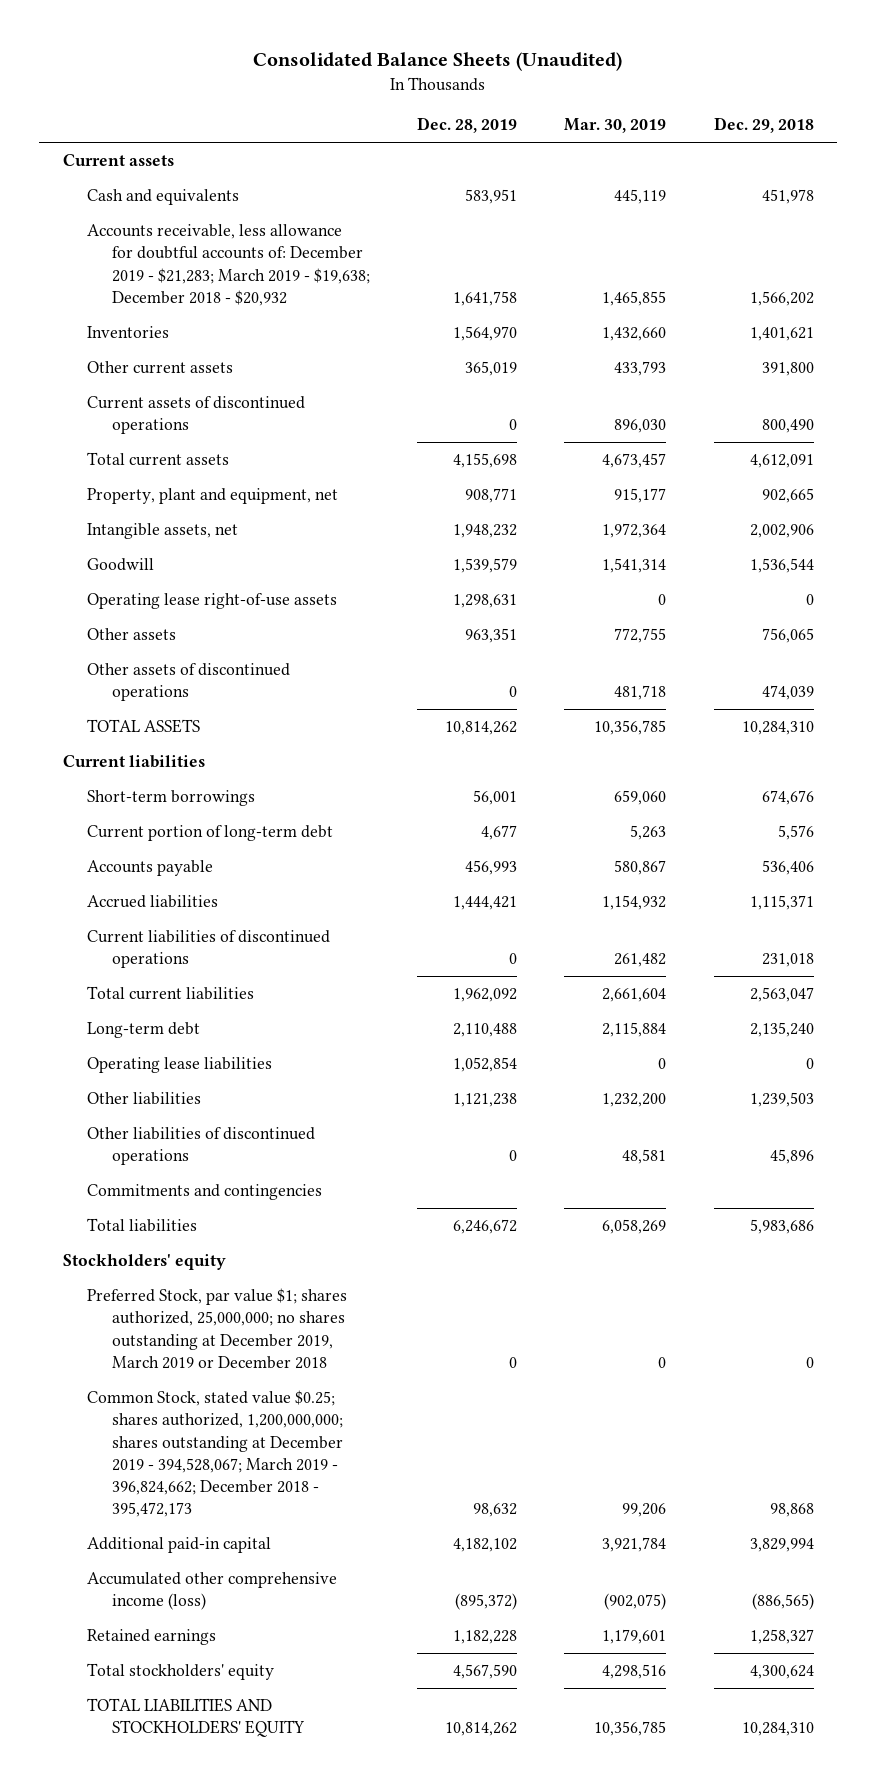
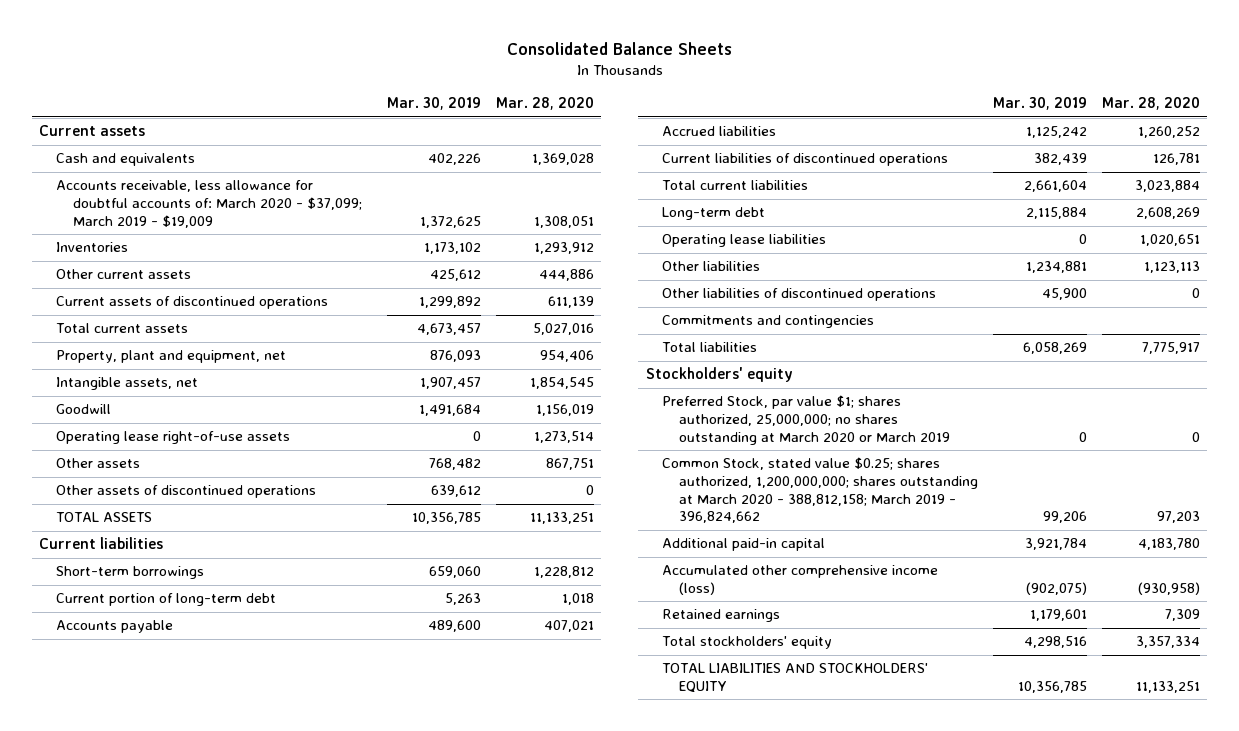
- Consolidated Balance Sheets (Unaudited)
+ Consolidated Balance Sheets
- | Dec. 28, 2019 | Mar. 30, 2019 | Dec. 29, 2018
+ | Mar. 30, 2019 | Mar. 28, 2020
- Cash and equivalents | 583,951 | 445,119 | 451,978
- Accounts receivable, less allowance for doubtful accounts of: December 2019 - $21,283; March 2019 - $19,638; December 2018 - $20,932 | 1,641,758 | 1,465,855 | 1,566,202
- Inventories | 1,564,970 | 1,432,660 | 1,401,621
- Other current assets | 365,019 | 433,793 | 391,800
- Current assets of discontinued operations | 0 | 896,030 | 800,490
+ Cash and equivalents | 402,226 | 1,369,028
+ Accounts receivable, less allowance for doubtful accounts of: March 2020 - $37,099; March 2019 - $19,009 | 1,372,625 | 1,308,051
+ Inventories | 1,173,102 | 1,293,912
+ Other current assets | 425,612 | 444,886
+ Current assets of discontinued operations | 1,299,892 | 611,139
- Property, plant and equipment, net | 908,771 | 915,177 | 902,665
- Intangible assets, net | 1,948,232 | 1,972,364 | 2,002,906
- Goodwill | 1,539,579 | 1,541,314 | 1,536,544
+ Property, plant and equipment, net | 876,093 | 954,406
+ Intangible assets, net | 1,907,457 | 1,854,545
+ Goodwill | 1,491,684 | 1,156,019
- Other assets | 963,351 | 772,755 | 756,065
- Other assets of discontinued operations | 0 | 481,718 | 474,039
+ Other assets | 768,482 | 867,751
+ Other assets of discontinued operations | 639,612 | 0
- Accounts payable | 456,993 | 580,867 | 536,406
- Accrued liabilities | 1,444,421 | 1,154,932 | 1,115,371
- Current liabilities of discontinued operations | 0 | 261,482 | 231,018
+ Accounts payable | 489,600 | 407,021
+ Accrued liabilities | 1,125,242 | 1,260,252
+ Current liabilities of discontinued operations | 382,439 | 126,781
- Other liabilities | 1,121,238 | 1,232,200 | 1,239,503
- Other liabilities of discontinued operations | 0 | 48,581 | 45,896
+ Other liabilities | 1,234,881 | 1,123,113
+ Other liabilities of discontinued operations | 45,900 | 0
- Preferred Stock, par value $1; shares authorized, 25,000,000; no shares outstanding at December 2019, March 2019 or December 2018 | 0 | 0 | 0
- Common Stock, stated value $0.25; shares authorized, 1,200,000,000; shares outstanding at December 2019 - 394,528,067; March 2019 - 396,824,662; December 2018 - 395,472,173 | 98,632 | 99,206 | 98,868
+ Preferred Stock, par value $1; shares authorized, 25,000,000; no shares outstanding at March 2020 or March 2019 | 0 | 0
+ Common Stock, stated value $0.25; shares authorized, 1,200,000,000; shares outstanding at March 2020 - 388,812,158; March 2019 - 396,824,662 | 99,206 | 97,203

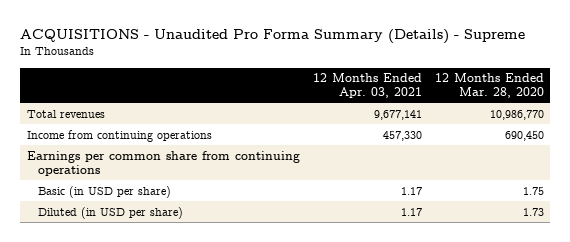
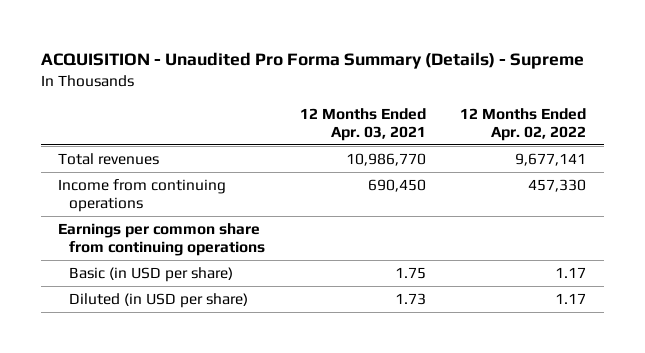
- ACQUISITIONS - Unaudited Pro Forma Summary (Details) - Supreme
+ ACQUISITION - Unaudited Pro Forma Summary (Details) - Supreme
- | 12 Months Ended Apr. 03, 2021 | 12 Months Ended Mar. 28, 2020
+ | 12 Months Ended Apr. 03, 2021 | 12 Months Ended Apr. 02, 2022
- Total revenues | 9,677,141 | 10,986,770
- Income from continuing operations | 457,330 | 690,450
+ Total revenues | 10,986,770 | 9,677,141
+ Income from continuing operations | 690,450 | 457,330
- Basic (in USD per share) | 1.17 | 1.75
- Diluted (in USD per share) | 1.17 | 1.73
+ Basic (in USD per share) | 1.75 | 1.17
+ Diluted (in USD per share) | 1.73 | 1.17

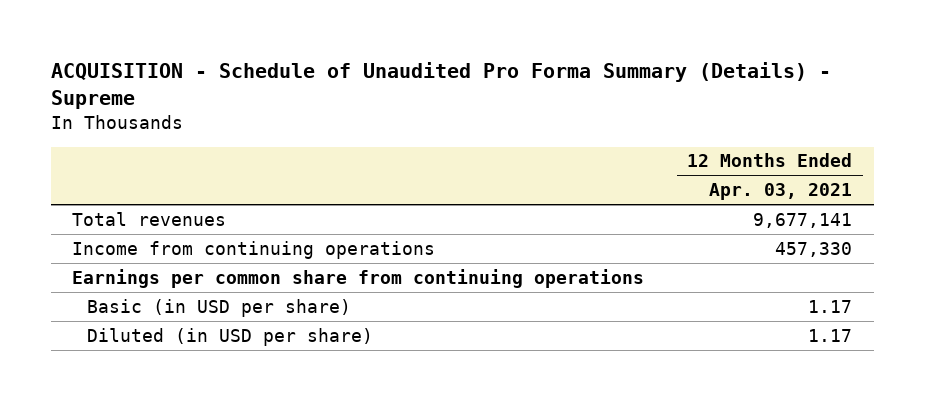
- ACQUISITION - Unaudited Pro Forma Summary (Details) - Supreme
+ ACQUISITION - Schedule of Unaudited Pro Forma Summary (Details) - Supreme
- | 12 Months Ended Apr. 03, 2021 | 12 Months Ended Apr. 02, 2022
+ | 12 Months Ended Apr. 03, 2021
- Total revenues | 10,986,770 | 9,677,141
- Income from continuing operations | 690,450 | 457,330
+ Total revenues | 9,677,141
+ Income from continuing operations | 457,330
- Basic (in USD per share) | 1.75 | 1.17
- Diluted (in USD per share) | 1.73 | 1.17
+ Basic (in USD per share) | 1.17
+ Diluted (in USD per share) | 1.17

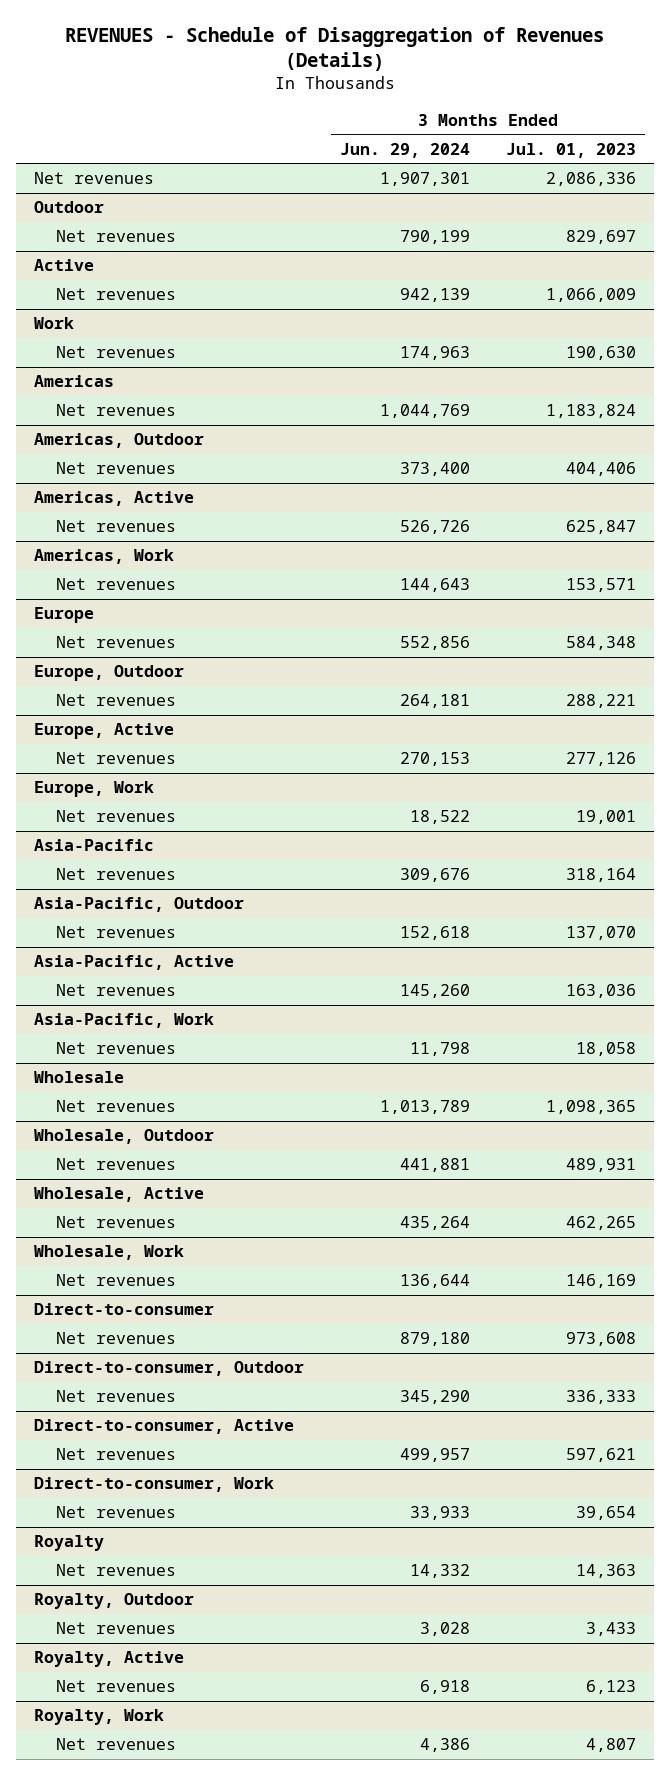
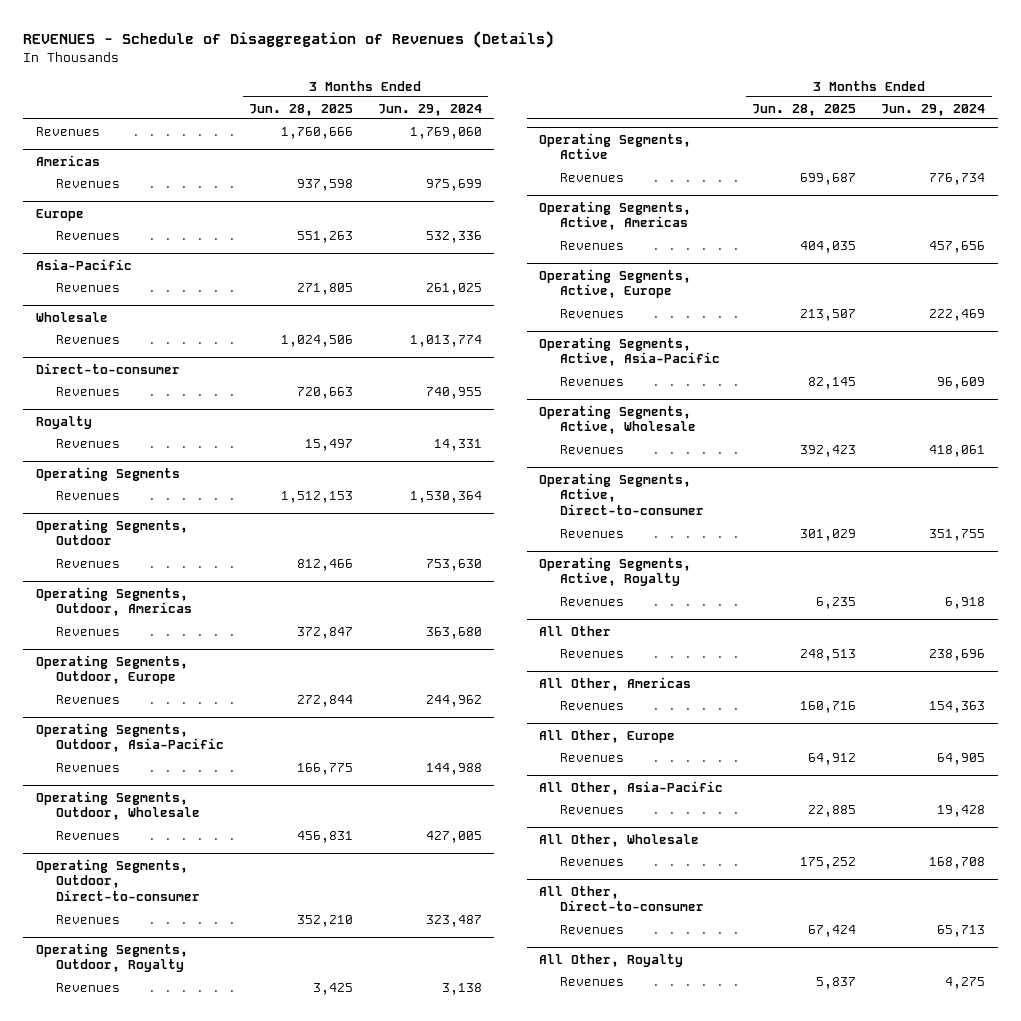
- | 3 Months Ended Jun. 29, 2024 | 3 Months Ended Jul. 01, 2023
+ | 3 Months Ended Jun. 28, 2025 | 3 Months Ended Jun. 29, 2024
- Net revenues | 1,907,301 | 2,086,336
- Outdoor
- Net revenues | 790,199 | 829,697
- Active
- Net revenues | 942,139 | 1,066,009
- Work
- Net revenues | 174,963 | 190,630
+ Revenues | 1,760,666 | 1,769,060
@ Americas
- Net revenues | 1,044,769 | 1,183,824
- Americas, Outdoor
- Net revenues | 373,400 | 404,406
- Americas, Active
- Net revenues | 526,726 | 625,847
- Americas, Work
- Net revenues | 144,643 | 153,571
@ Americas
+ Revenues | 937,598 | 975,699
@ Europe
- Net revenues | 552,856 | 584,348
- Europe, Outdoor
- Net revenues | 264,181 | 288,221
- Europe, Active
- Net revenues | 270,153 | 277,126
- Europe, Work
- Net revenues | 18,522 | 19,001
@ Europe
+ Revenues | 551,263 | 532,336
@ Asia-Pacific
- Net revenues | 309,676 | 318,164
- Asia-Pacific, Outdoor
- Net revenues | 152,618 | 137,070
- Asia-Pacific, Active
- Net revenues | 145,260 | 163,036
- Asia-Pacific, Work
- Net revenues | 11,798 | 18,058
@ Asia-Pacific
+ Revenues | 271,805 | 261,025
@ Wholesale
- Net revenues | 1,013,789 | 1,098,365
- Wholesale, Outdoor
- Net revenues | 441,881 | 489,931
- Wholesale, Active
- Net revenues | 435,264 | 462,265
- Wholesale, Work
- Net revenues | 136,644 | 146,169
@ Wholesale
+ Revenues | 1,024,506 | 1,013,774
@ Direct-to-consumer
- Net revenues | 879,180 | 973,608
- Direct-to-consumer, Outdoor
- Net revenues | 345,290 | 336,333
- Direct-to-consumer, Active
- Net revenues | 499,957 | 597,621
- Direct-to-consumer, Work
- Net revenues | 33,933 | 39,654
@ Direct-to-consumer
+ Revenues | 720,663 | 740,955
@ Royalty
- Net revenues | 14,332 | 14,363
- Royalty, Outdoor
- Net revenues | 3,028 | 3,433
- Royalty, Active
- Net revenues | 6,918 | 6,123
- Royalty, Work
- Net revenues | 4,386 | 4,807
@ Royalty
+ Revenues | 15,497 | 14,331
+ Operating Segments
+ Revenues | 1,512,153 | 1,530,364
+ Operating Segments, Outdoor
+ Revenues | 812,466 | 753,630
+ Operating Segments, Outdoor, Americas
+ Revenues | 372,847 | 363,680
+ Operating Segments, Outdoor, Europe
+ Revenues | 272,844 | 244,962
+ Operating Segments, Outdoor, Asia-Pacific
+ Revenues | 166,775 | 144,988
+ Operating Segments, Outdoor, Wholesale
+ Revenues | 456,831 | 427,005
+ Operating Segments, Outdoor, Direct-to-consumer
+ Revenues | 352,210 | 323,487
+ Operating Segments, Outdoor, Royalty
+ Revenues | 3,425 | 3,138
+ Operating Segments, Active
+ Revenues | 699,687 | 776,734
+ Operating Segments, Active, Americas
+ Revenues | 404,035 | 457,656
+ Operating Segments, Active, Europe
+ Revenues | 213,507 | 222,469
+ Operating Segments, Active, Asia-Pacific
+ Revenues | 82,145 | 96,609
+ Operating Segments, Active, Wholesale
+ Revenues | 392,423 | 418,061
+ Operating Segments, Active, Direct-to-consumer
+ Revenues | 301,029 | 351,755
+ Operating Segments, Active, Royalty
+ Revenues | 6,235 | 6,918
+ All Other
+ Revenues | 248,513 | 238,696
+ All Other, Americas
+ Revenues | 160,716 | 154,363
+ All Other, Europe
+ Revenues | 64,912 | 64,905
+ All Other, Asia-Pacific
+ Revenues | 22,885 | 19,428
+ All Other, Wholesale
+ Revenues | 175,252 | 168,708
+ All Other, Direct-to-consumer
+ Revenues | 67,424 | 65,713
+ All Other, Royalty
+ Revenues | 5,837 | 4,275

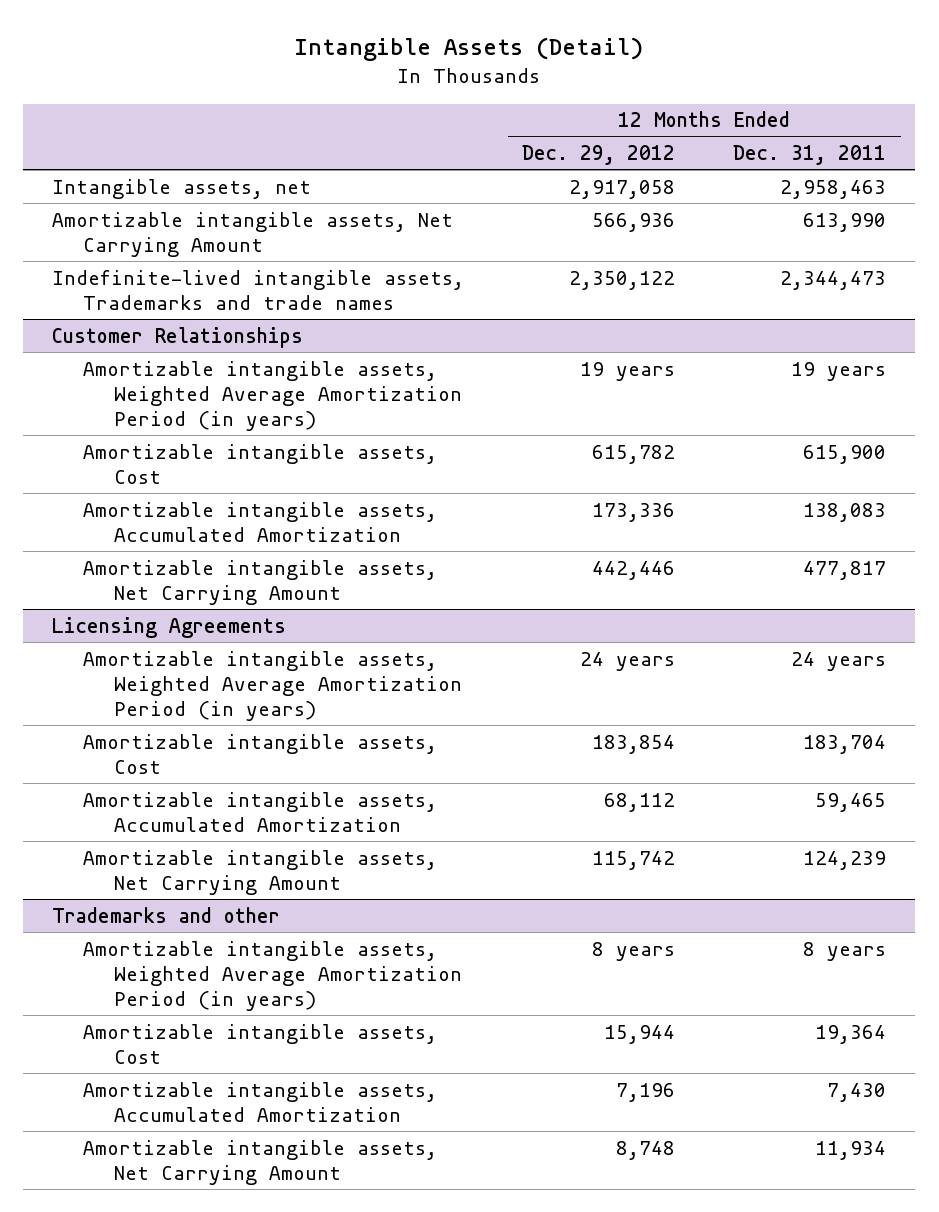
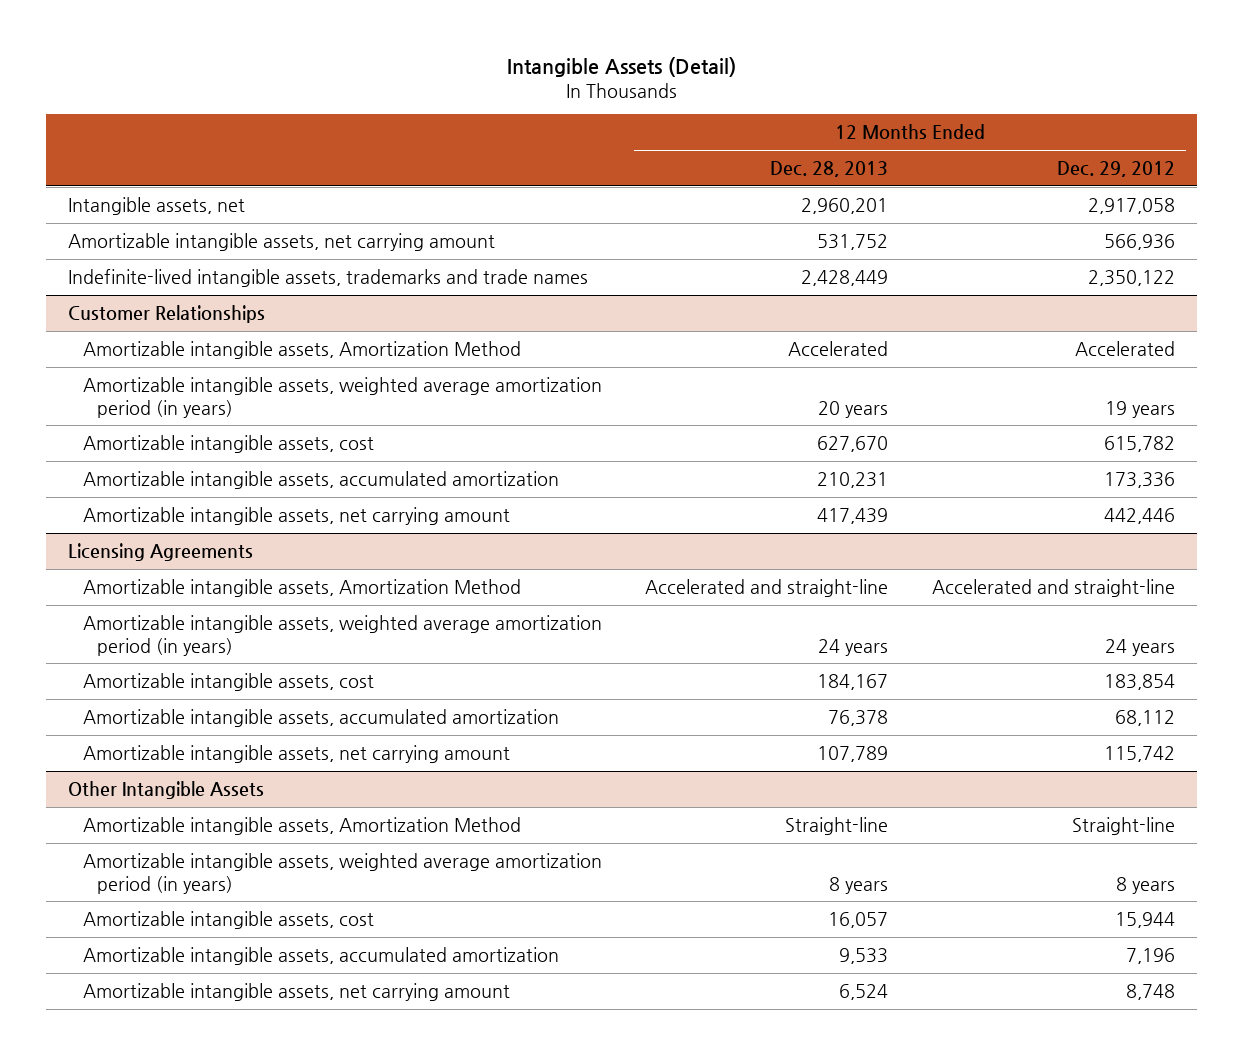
- | 12 Months Ended Dec. 29, 2012 | 12 Months Ended Dec. 31, 2011
+ | 12 Months Ended Dec. 28, 2013 | 12 Months Ended Dec. 29, 2012
- Amortizable intangible assets, Net Carrying Amount | 566,936 | 613,990
- Indefinite-lived intangible assets, Trademarks and trade names | 2,350,122 | 2,344,473
+ Amortizable intangible assets, net carrying amount | 531,752 | 566,936
+ Indefinite-lived intangible assets, trademarks and trade names | 2,428,449 | 2,350,122
@ Customer Relationships
- Amortizable intangible assets, Weighted Average Amortization Period (in years) | 19 years | 19 years
- Amortizable intangible assets, Cost | 615,782 | 615,900
- Amortizable intangible assets, Accumulated Amortization | 173,336 | 138,083
- Amortizable intangible assets, Net Carrying Amount | 442,446 | 477,817
+ Amortizable intangible assets, Amortization Method | Accelerated | Accelerated
+ Amortizable intangible assets, weighted average amortization period (in years) | 20 years | 19 years
+ Amortizable intangible assets, cost | 627,670 | 615,782
+ Amortizable intangible assets, accumulated amortization | 210,231 | 173,336
+ Amortizable intangible assets, net carrying amount | 417,439 | 442,446
@ Licensing Agreements
- Amortizable intangible assets, Weighted Average Amortization Period (in years) | 24 years | 24 years
- Amortizable intangible assets, Cost | 183,854 | 183,704
- Amortizable intangible assets, Accumulated Amortization | 68,112 | 59,465
- Amortizable intangible assets, Net Carrying Amount | 115,742 | 124,239
- Trademarks and other
- Amortizable intangible assets, Weighted Average Amortization Period (in years) | 8 years | 8 years
- Amortizable intangible assets, Cost | 15,944 | 19,364
- Amortizable intangible assets, Accumulated Amortization | 7,196 | 7,430
- Amortizable intangible assets, Net Carrying Amount | 8,748 | 11,934
@ Licensing Agreements
+ Amortizable intangible assets, Amortization Method | Accelerated and straight-line | Accelerated and straight-line
+ Amortizable intangible assets, weighted average amortization period (in years) | 24 years | 24 years
+ Amortizable intangible assets, cost | 184,167 | 183,854
+ Amortizable intangible assets, accumulated amortization | 76,378 | 68,112
+ Amortizable intangible assets, net carrying amount | 107,789 | 115,742
+ Other Intangible Assets
+ Amortizable intangible assets, Amortization Method | Straight-line | Straight-line
+ Amortizable intangible assets, weighted average amortization period (in years) | 8 years | 8 years
+ Amortizable intangible assets, cost | 16,057 | 15,944
+ Amortizable intangible assets, accumulated amortization | 9,533 | 7,196
+ Amortizable intangible assets, net carrying amount | 6,524 | 8,748

